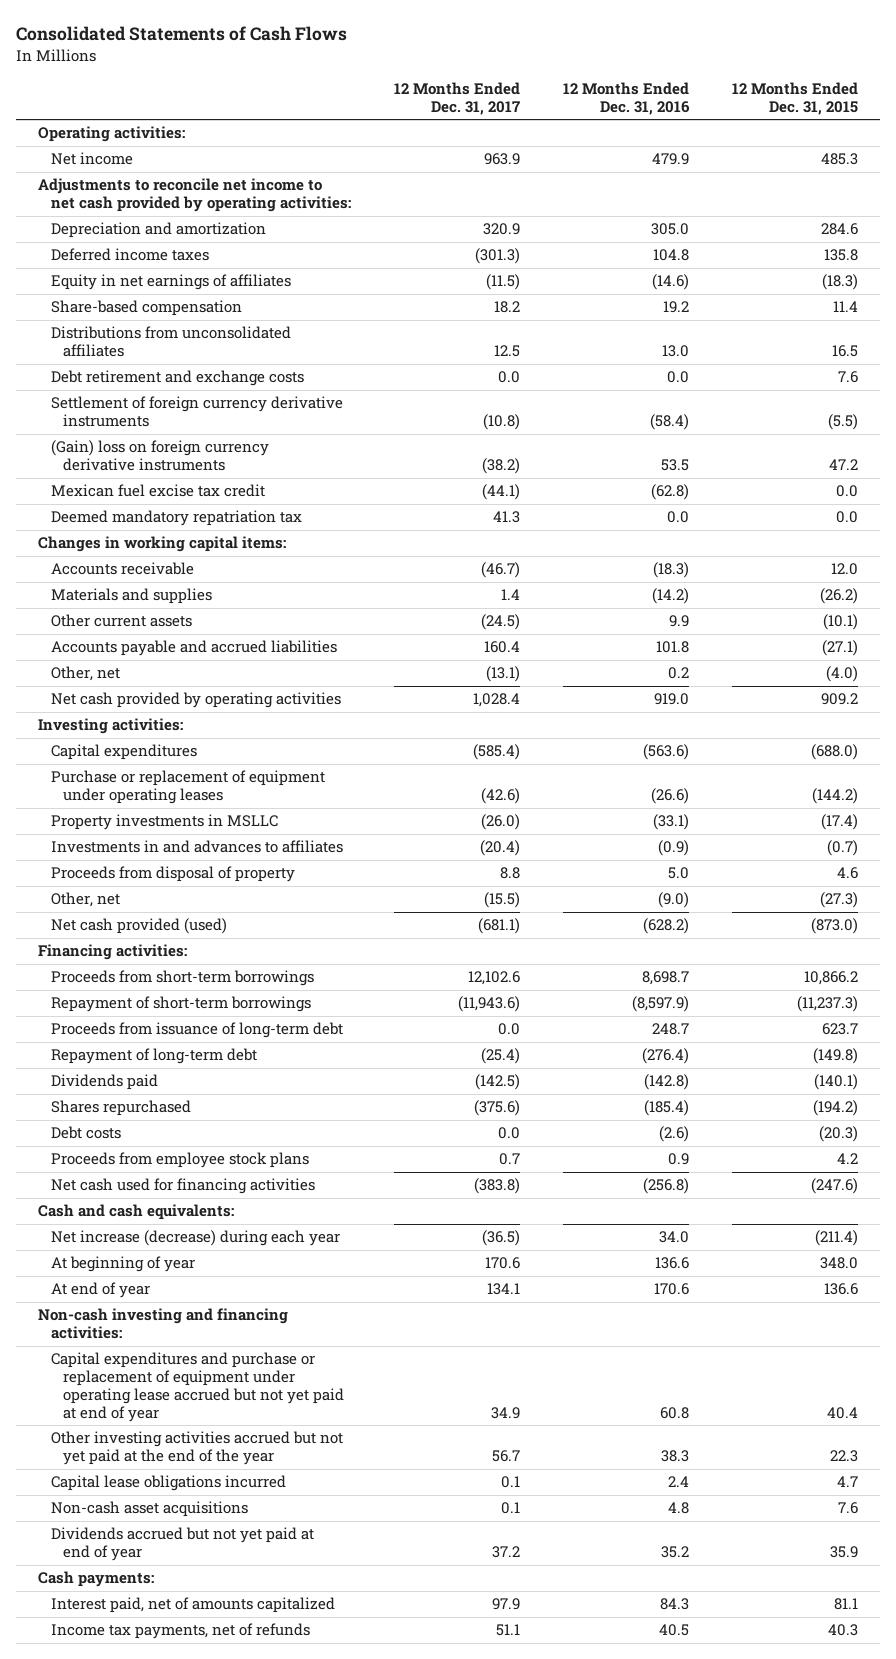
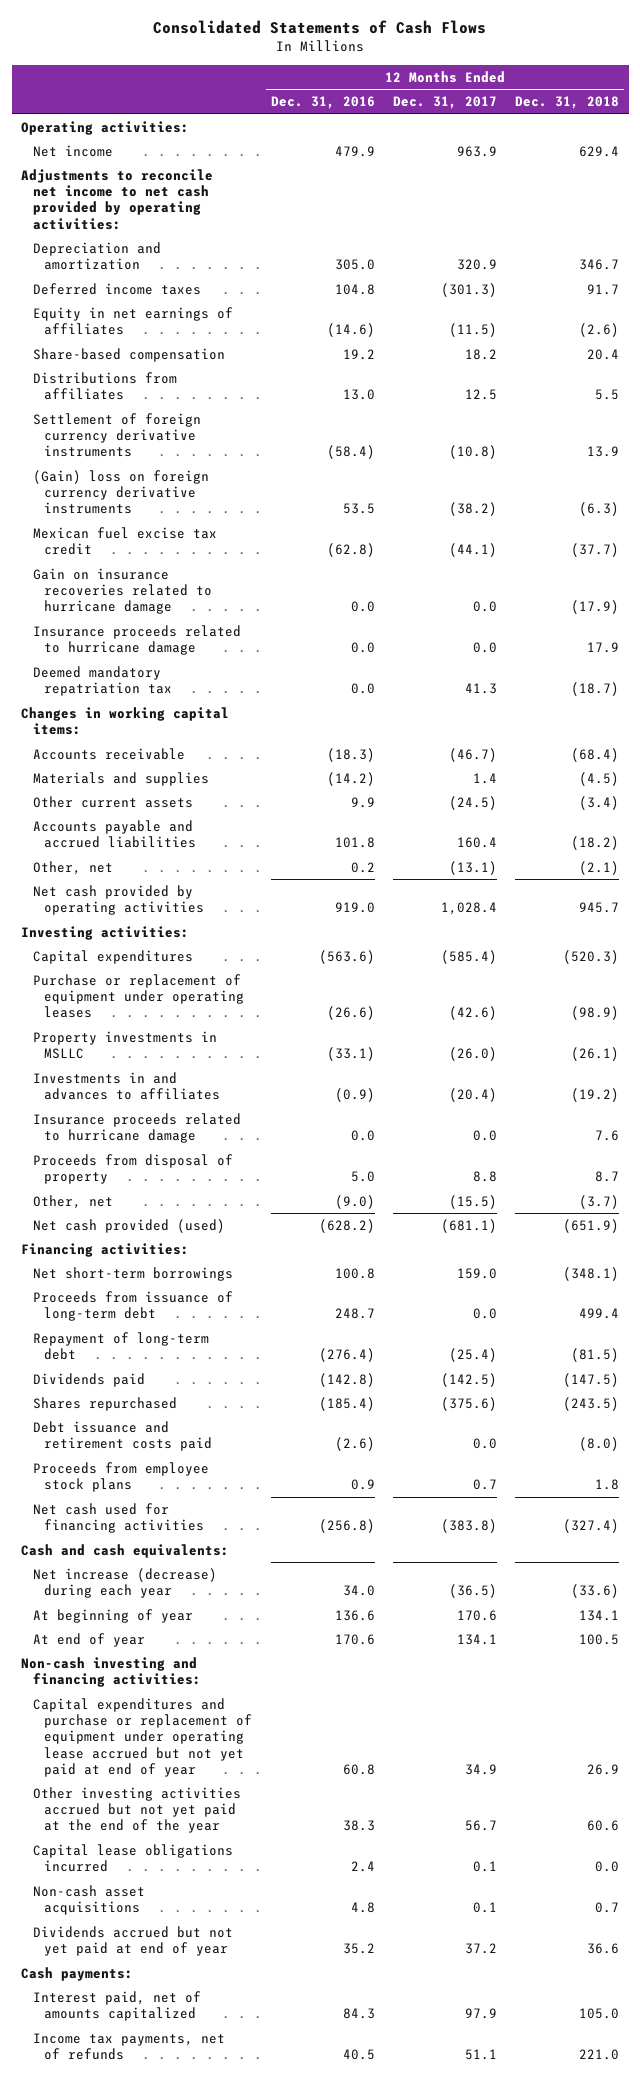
- | 12 Months Ended Dec. 31, 2017 | 12 Months Ended Dec. 31, 2016 | 12 Months Ended Dec. 31, 2015
+ | 12 Months Ended Dec. 31, 2016 | 12 Months Ended Dec. 31, 2017 | 12 Months Ended Dec. 31, 2018
- Distributions from unconsolidated affiliates | 12.5 | 13.0 | 16.5
- Debt retirement and exchange costs | 0.0 | 0.0 | 7.6
+ Distributions from affiliates | 13.0 | 12.5 | 5.5
+ Gain on insurance recoveries related to hurricane damage | 0.0 | 0.0 | (17.9)
+ Insurance proceeds related to hurricane damage | 0.0 | 0.0 | 17.9
+ Insurance proceeds related to hurricane damage | 0.0 | 0.0 | 7.6
- Proceeds from short-term borrowings | 12,102.6 | 8,698.7 | 10,866.2
- Repayment of short-term borrowings | (11,943.6) | (8,597.9) | (11,237.3)
+ Net short-term borrowings | 100.8 | 159.0 | (348.1)
- Debt costs | 0.0 | (2.6) | (20.3)
+ Debt issuance and retirement costs paid | (2.6) | 0.0 | (8.0)

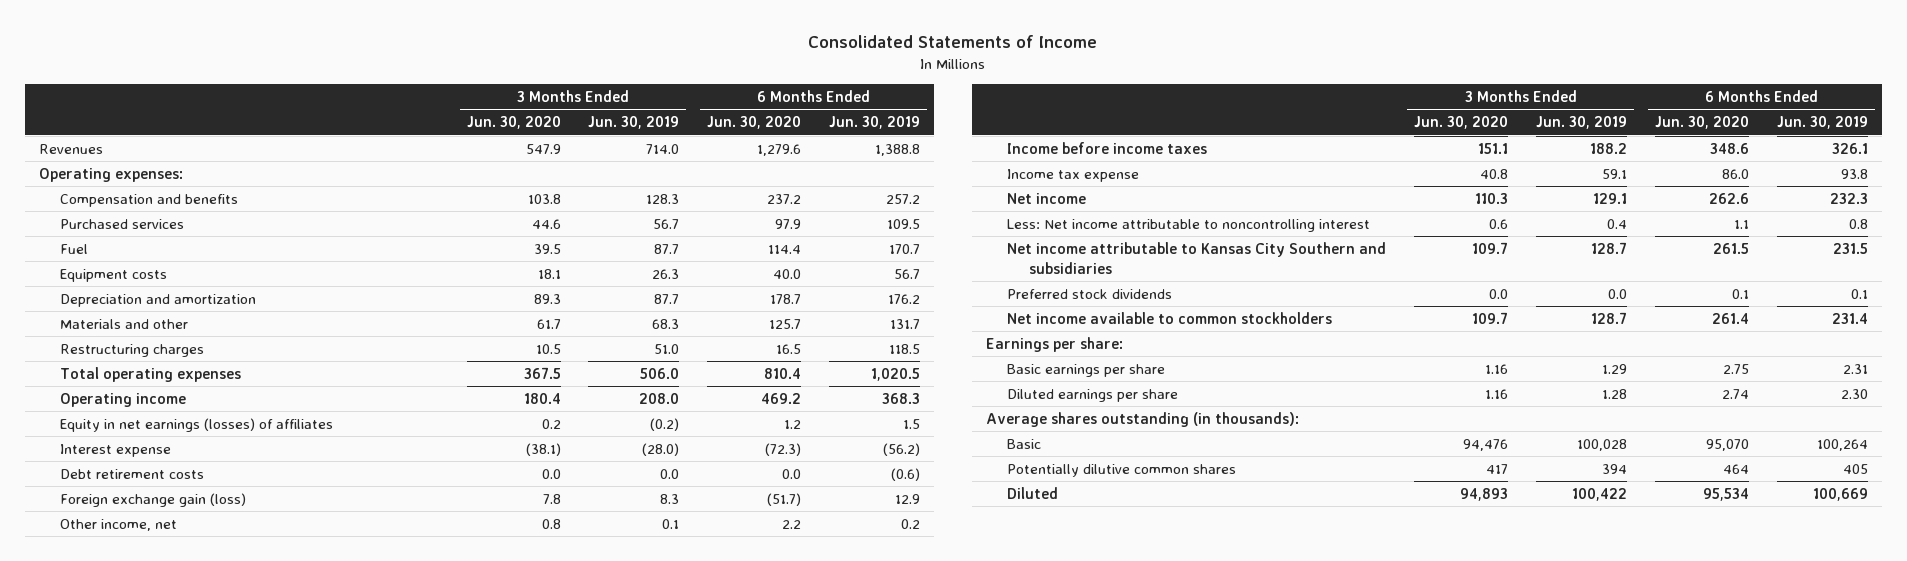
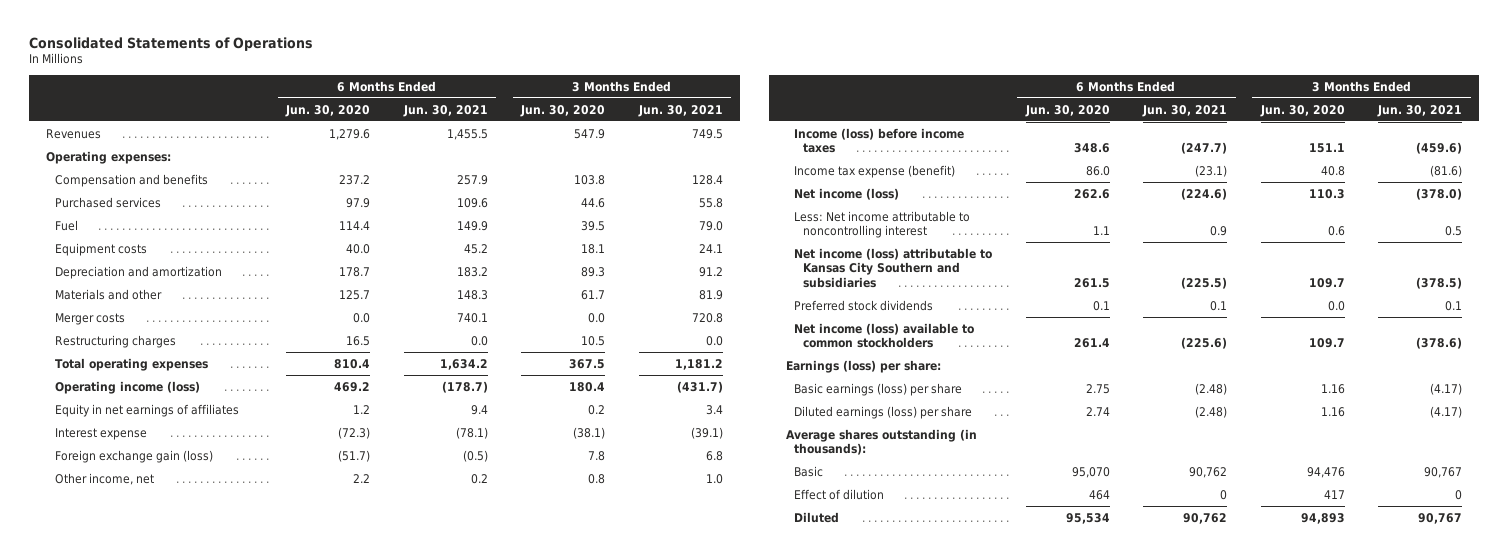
- Consolidated Statements of Income
+ Consolidated Statements of Operations
- | 3 Months Ended Jun. 30, 2020 | 3 Months Ended Jun. 30, 2019 | 6 Months Ended Jun. 30, 2020 | 6 Months Ended Jun. 30, 2019
+ | 6 Months Ended Jun. 30, 2020 | 6 Months Ended Jun. 30, 2021 | 3 Months Ended Jun. 30, 2020 | 3 Months Ended Jun. 30, 2021
+ Merger costs | 0.0 | 740.1 | 0.0 | 720.8
- Operating income | 180.4 | 208.0 | 469.2 | 368.3
- Equity in net earnings (losses) of affiliates | 0.2 | (0.2) | 1.2 | 1.5
+ Operating income (loss) | 469.2 | (178.7) | 180.4 | (431.7)
+ Equity in net earnings of affiliates | 1.2 | 9.4 | 0.2 | 3.4
- Debt retirement costs | 0.0 | 0.0 | 0.0 | (0.6)
- Income before income taxes | 151.1 | 188.2 | 348.6 | 326.1
- Income tax expense | 40.8 | 59.1 | 86.0 | 93.8
- Net income | 110.3 | 129.1 | 262.6 | 232.3
+ Income (loss) before income taxes | 348.6 | (247.7) | 151.1 | (459.6)
+ Income tax expense (benefit) | 86.0 | (23.1) | 40.8 | (81.6)
+ Net income (loss) | 262.6 | (224.6) | 110.3 | (378.0)
- Net income attributable to Kansas City Southern and subsidiaries | 109.7 | 128.7 | 261.5 | 231.5
+ Net income (loss) attributable to Kansas City Southern and subsidiaries | 261.5 | (225.5) | 109.7 | (378.5)
- Net income available to common stockholders | 109.7 | 128.7 | 261.4 | 231.4
- Earnings per share:
- Basic earnings per share | 1.16 | 1.29 | 2.75 | 2.31
- Diluted earnings per share | 1.16 | 1.28 | 2.74 | 2.30
+ Net income (loss) available to common stockholders | 261.4 | (225.6) | 109.7 | (378.6)
+ Earnings (loss) per share:
+ Basic earnings (loss) per share | 2.75 | (2.48) | 1.16 | (4.17)
+ Diluted earnings (loss) per share | 2.74 | (2.48) | 1.16 | (4.17)
- Potentially dilutive common shares | 417 | 394 | 464 | 405
+ Effect of dilution | 464 | 0 | 417 | 0

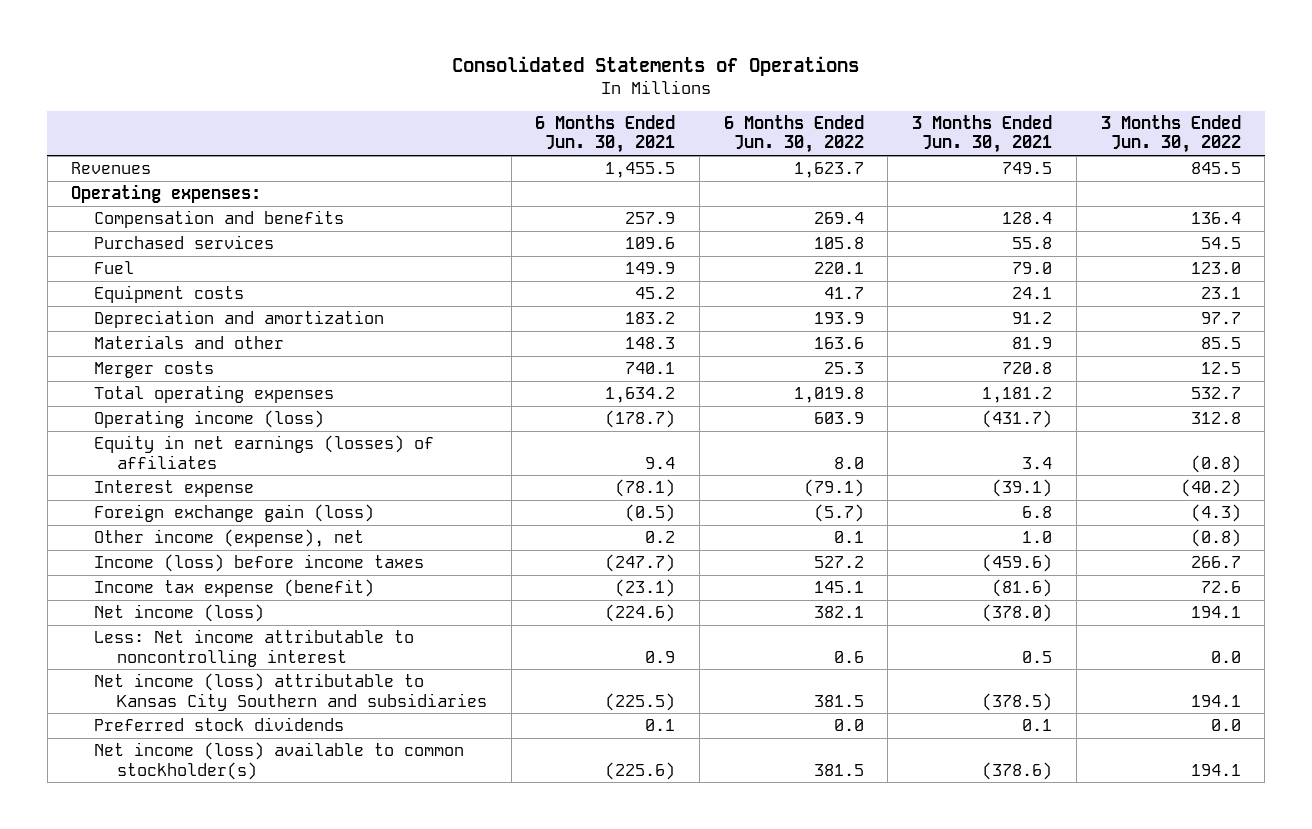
- | 6 Months Ended Jun. 30, 2020 | 6 Months Ended Jun. 30, 2021 | 3 Months Ended Jun. 30, 2020 | 3 Months Ended Jun. 30, 2021
+ | 6 Months Ended Jun. 30, 2021 | 6 Months Ended Jun. 30, 2022 | 3 Months Ended Jun. 30, 2021 | 3 Months Ended Jun. 30, 2022
- Restructuring charges | 16.5 | 0.0 | 10.5 | 0.0
- Equity in net earnings of affiliates | 1.2 | 9.4 | 0.2 | 3.4
+ Equity in net earnings (losses) of affiliates | 9.4 | 8.0 | 3.4 | (0.8)
- Other income, net | 2.2 | 0.2 | 0.8 | 1.0
+ Other income (expense), net | 0.2 | 0.1 | 1.0 | (0.8)
- Net income (loss) available to common stockholders | 261.4 | (225.6) | 109.7 | (378.6)
- Earnings (loss) per share:
- Basic earnings (loss) per share | 2.75 | (2.48) | 1.16 | (4.17)
- Diluted earnings (loss) per share | 2.74 | (2.48) | 1.16 | (4.17)
- Average shares outstanding (in thousands):
- Basic | 95,070 | 90,762 | 94,476 | 90,767
- Effect of dilution | 464 | 0 | 417 | 0
- Diluted | 95,534 | 90,762 | 94,893 | 90,767
+ Net income (loss) available to common stockholder(s) | (225.6) | 381.5 | (378.6) | 194.1

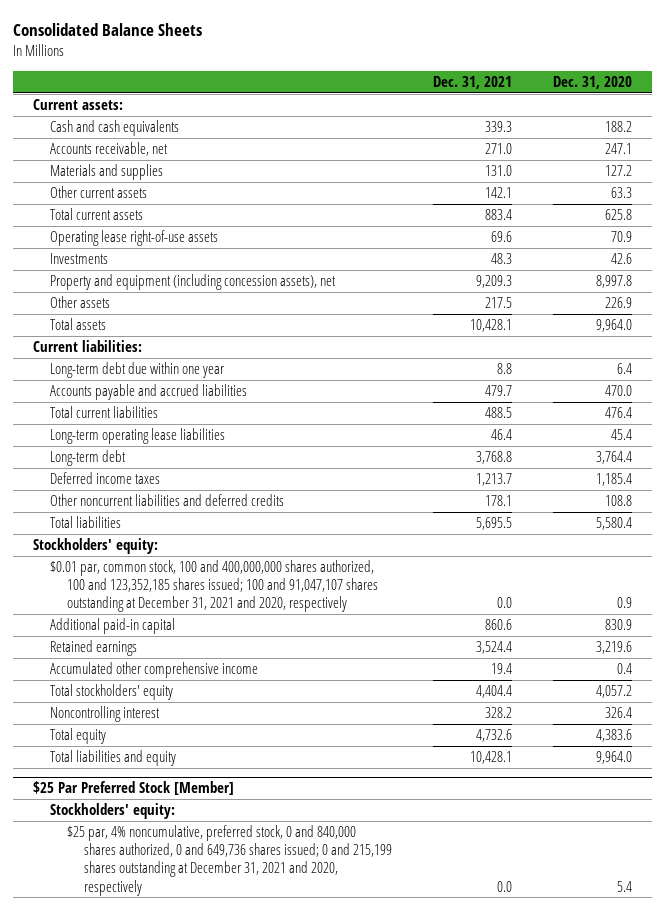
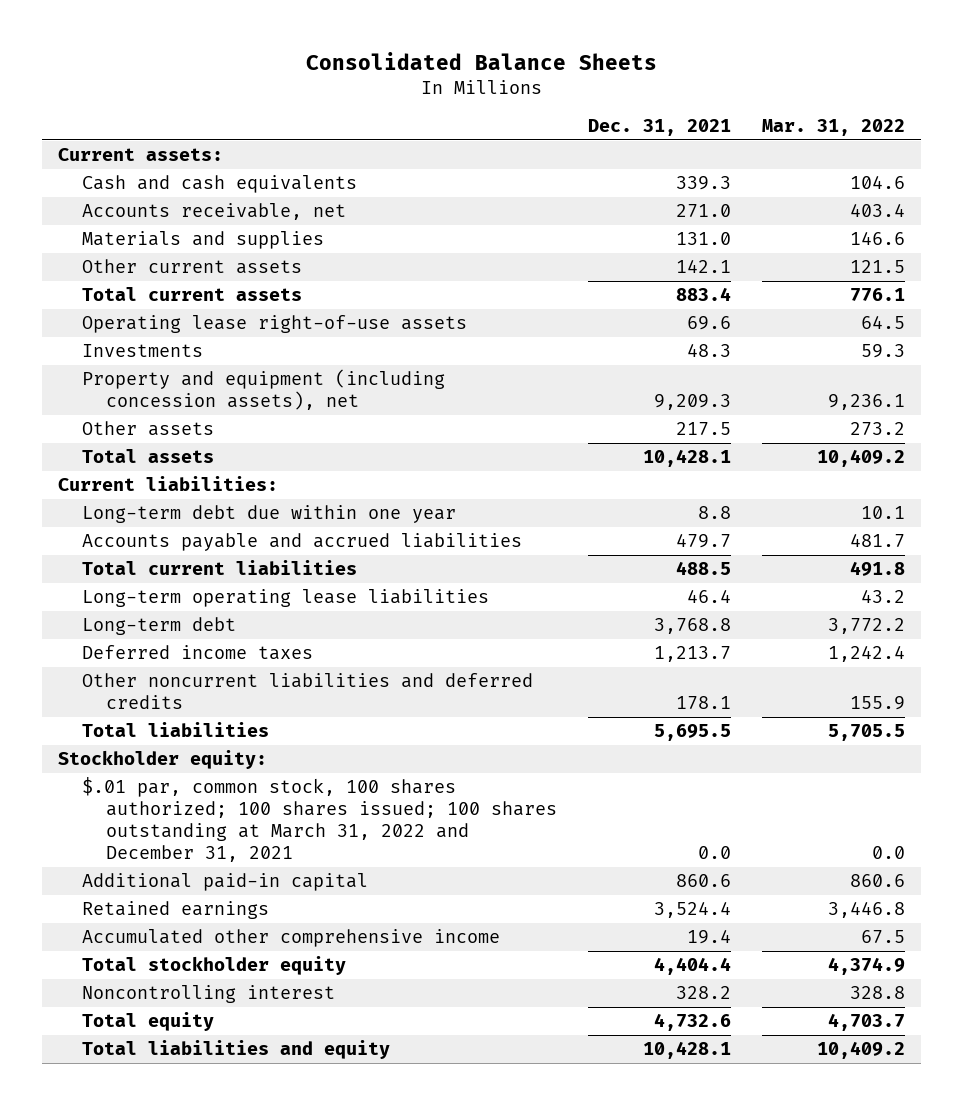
- | Dec. 31, 2021 | Dec. 31, 2020
+ | Dec. 31, 2021 | Mar. 31, 2022
- Stockholders' equity:
- $0.01 par, common stock, 100 and 400,000,000 shares authorized, 100 and 123,352,185 shares issued; 100 and 91,047,107 shares outstanding at December 31, 2021 and 2020, respectively | 0.0 | 0.9
+ Stockholder equity:
+ $.01 par, common stock, 100 shares authorized; 100 shares issued; 100 shares outstanding at March 31, 2022 and December 31, 2021 | 0.0 | 0.0
- Total stockholders' equity | 4,404.4 | 4,057.2
+ Total stockholder equity | 4,404.4 | 4,374.9
- $25 Par Preferred Stock [Member]
- Stockholders' equity:
- $25 par, 4% noncumulative, preferred stock, 0 and 840,000 shares authorized, 0 and 649,736 shares issued; 0 and 215,199 shares outstanding at December 31, 2021 and 2020, respectively | 0.0 | 5.4

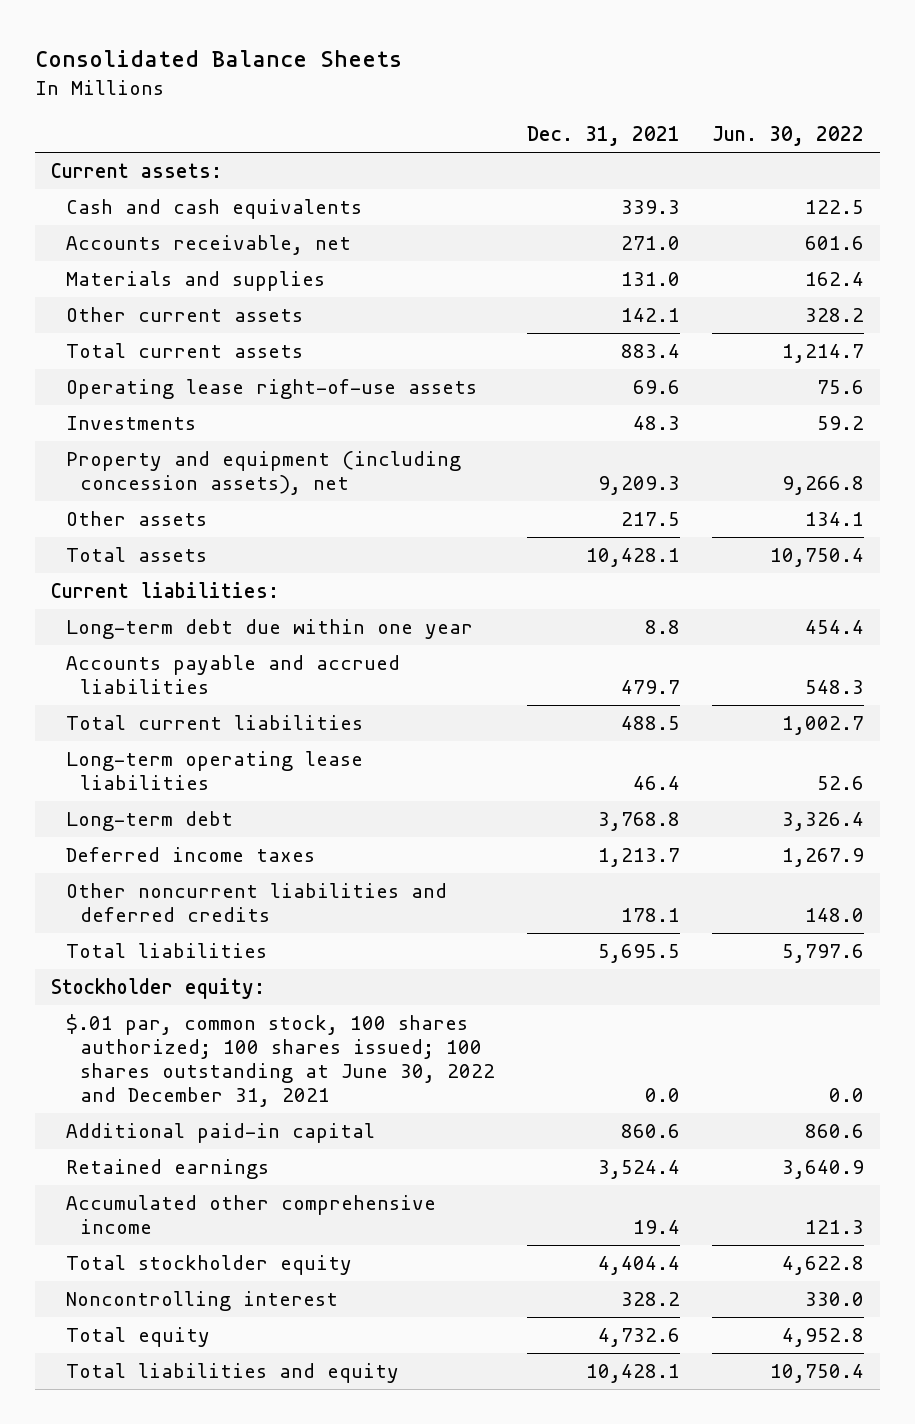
- | Dec. 31, 2021 | Mar. 31, 2022
+ | Dec. 31, 2021 | Jun. 30, 2022
- $.01 par, common stock, 100 shares authorized; 100 shares issued; 100 shares outstanding at March 31, 2022 and December 31, 2021 | 0.0 | 0.0
+ $.01 par, common stock, 100 shares authorized; 100 shares issued; 100 shares outstanding at June 30, 2022 and December 31, 2021 | 0.0 | 0.0

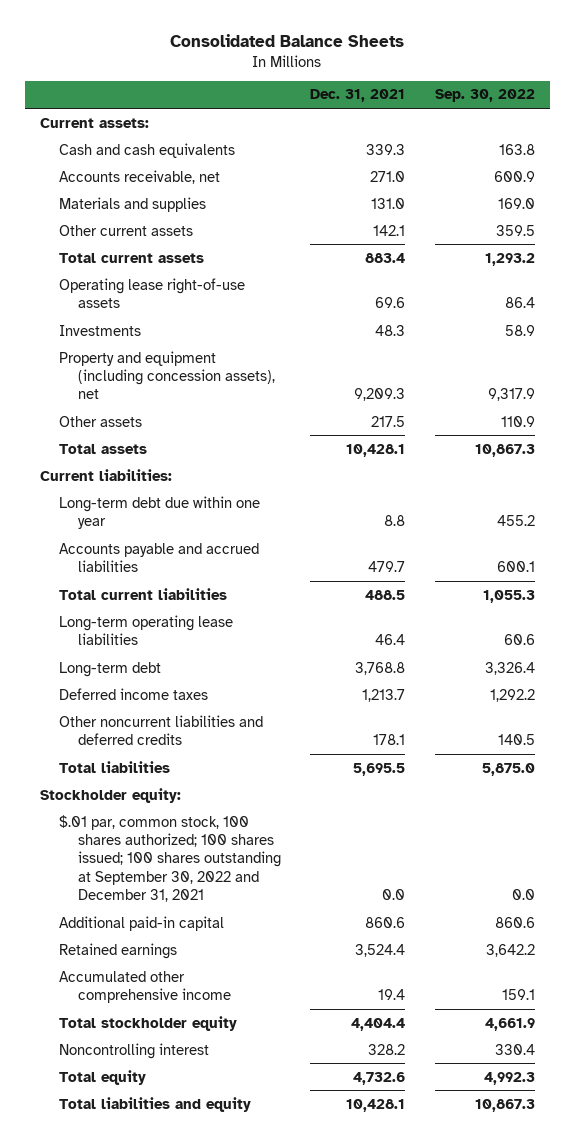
- | Dec. 31, 2021 | Jun. 30, 2022
+ | Dec. 31, 2021 | Sep. 30, 2022
- $.01 par, common stock, 100 shares authorized; 100 shares issued; 100 shares outstanding at June 30, 2022 and December 31, 2021 | 0.0 | 0.0
+ $.01 par, common stock, 100 shares authorized; 100 shares issued; 100 shares outstanding at September 30, 2022 and December 31, 2021 | 0.0 | 0.0

